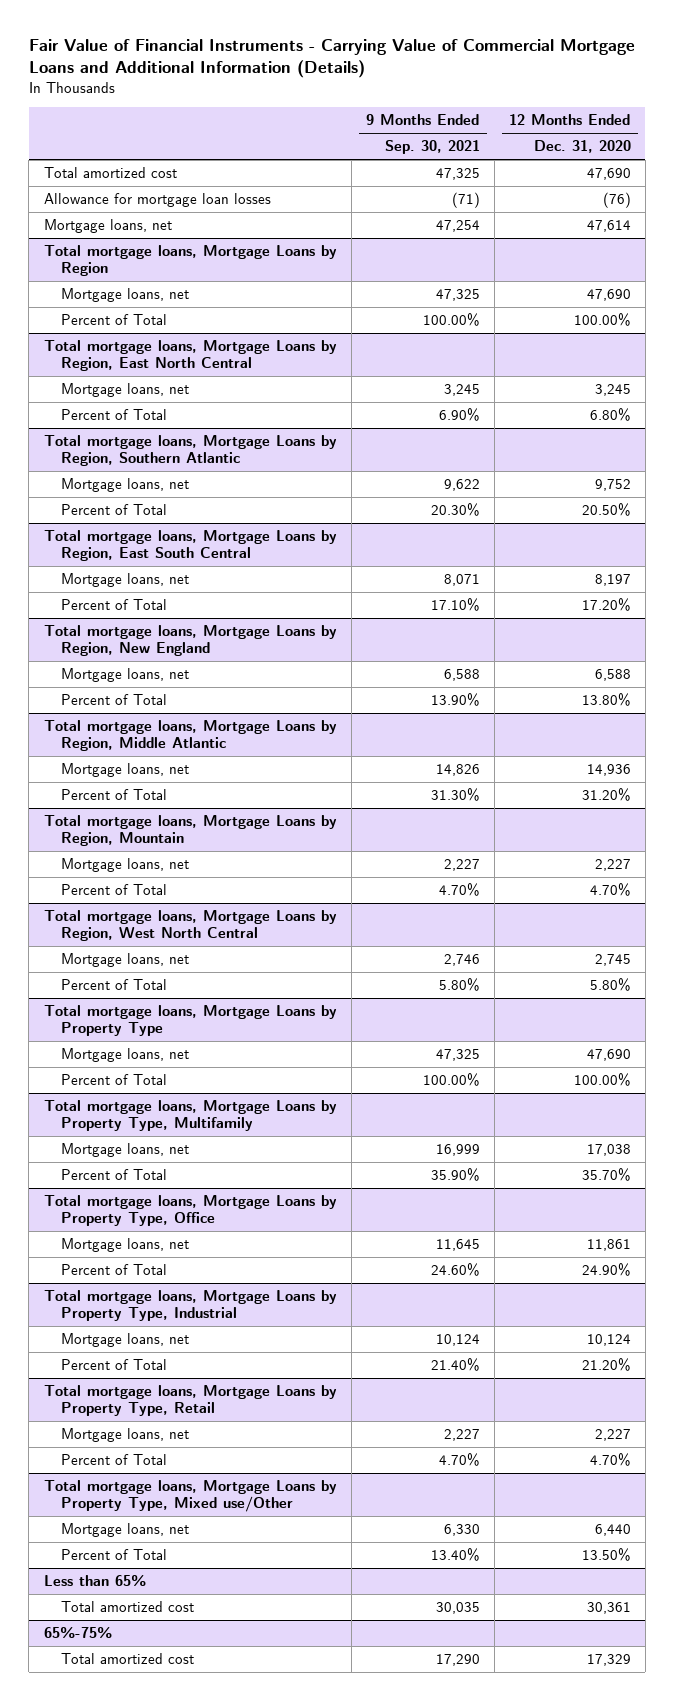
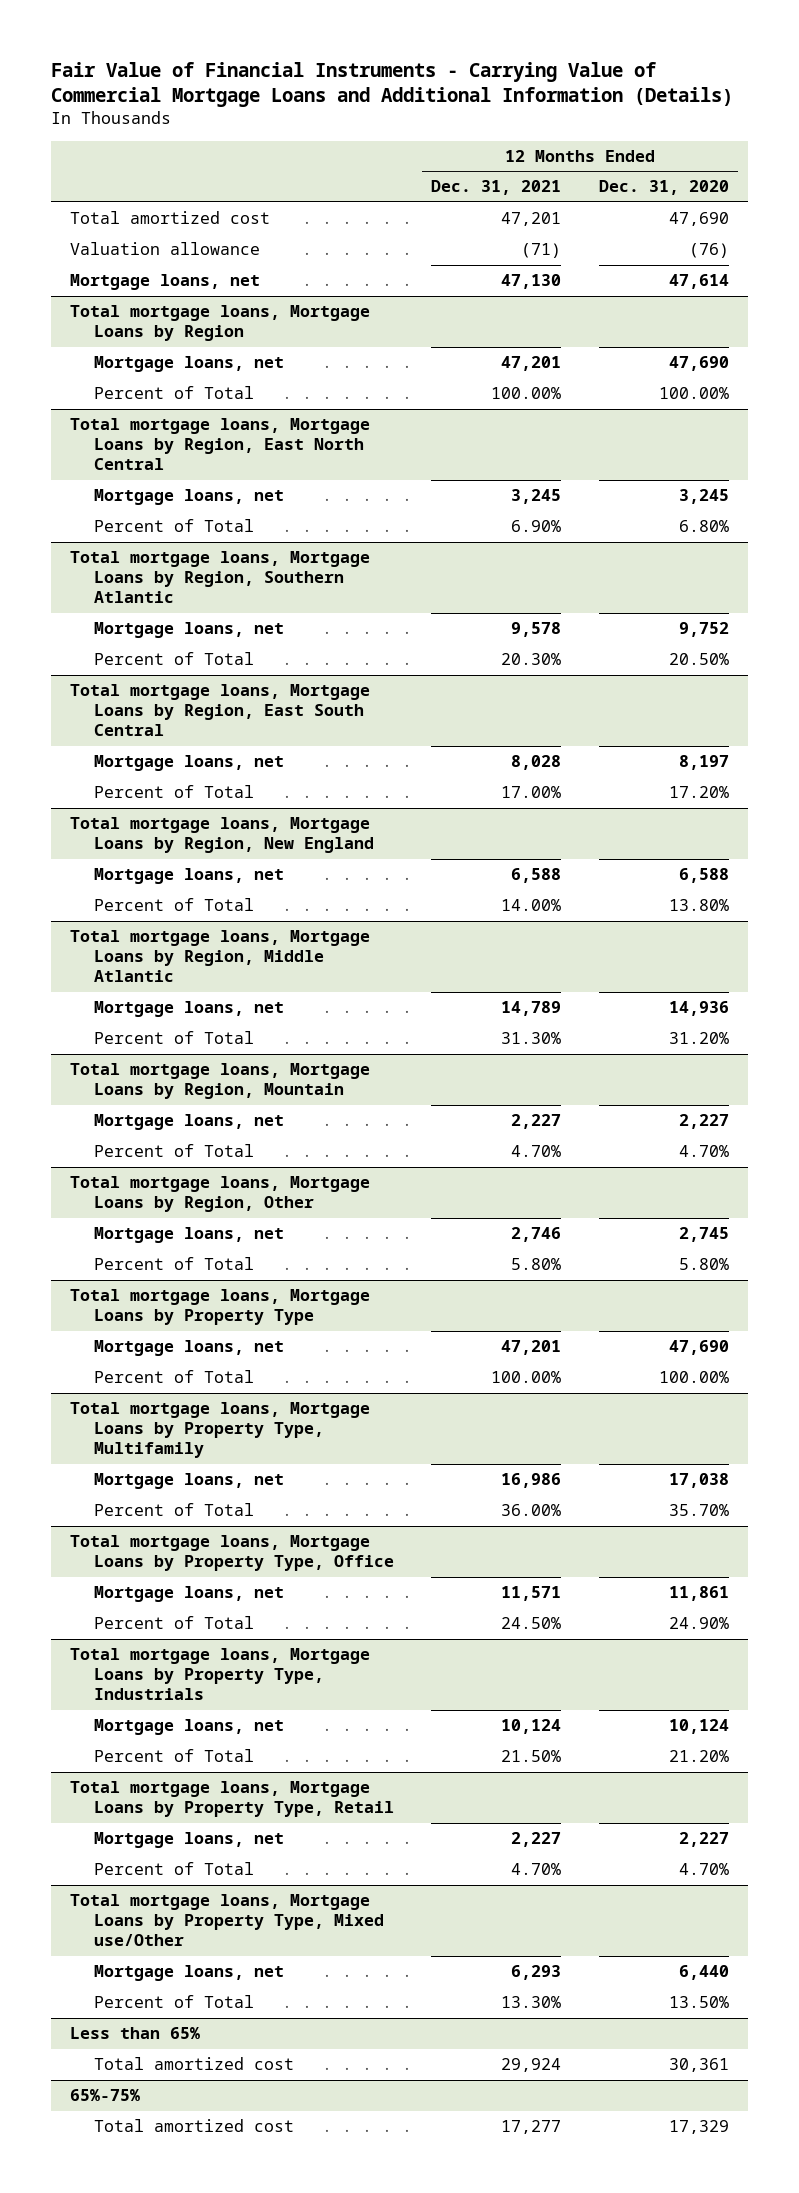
- | 9 Months Ended Sep. 30, 2021 | 12 Months Ended Dec. 31, 2020
+ | 12 Months Ended Dec. 31, 2021 | 12 Months Ended Dec. 31, 2020
- Allowance for mortgage loan losses | (71) | (76)
+ Valuation allowance | (71) | (76)
- Total mortgage loans, Mortgage Loans by Region, West North Central
+ Total mortgage loans, Mortgage Loans by Region, Other
- Total mortgage loans, Mortgage Loans by Property Type, Industrial
+ Total mortgage loans, Mortgage Loans by Property Type, Industrials

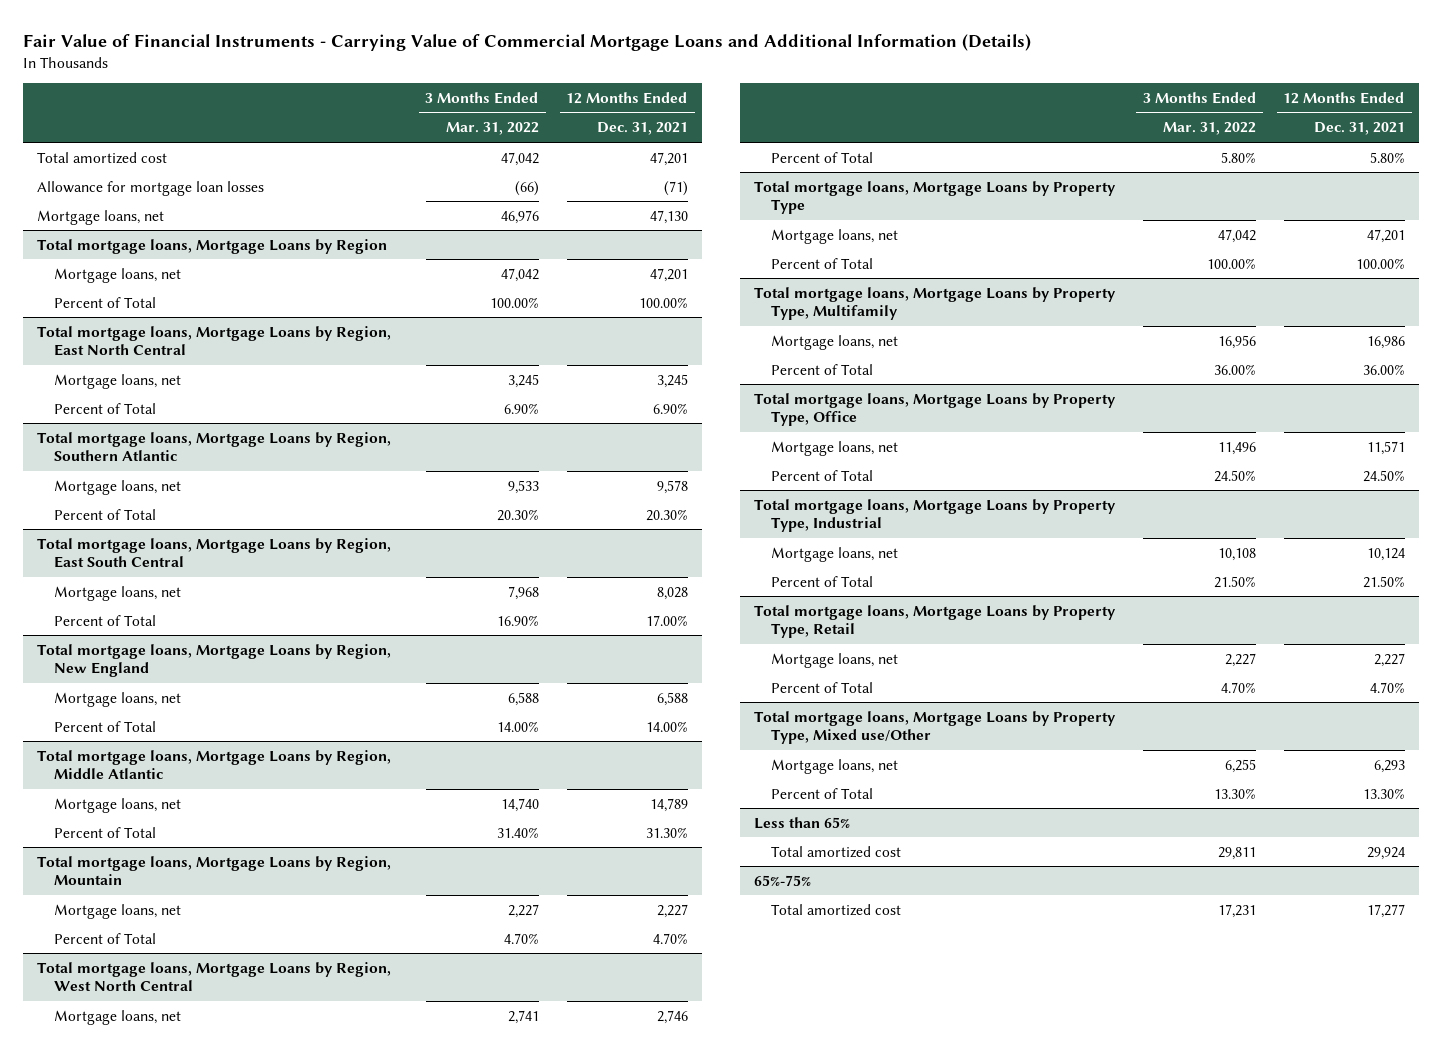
- | 12 Months Ended Dec. 31, 2021 | 12 Months Ended Dec. 31, 2020
+ | 3 Months Ended Mar. 31, 2022 | 12 Months Ended Dec. 31, 2021
- Valuation allowance | (71) | (76)
+ Allowance for mortgage loan losses | (66) | (71)
- Total mortgage loans, Mortgage Loans by Region, Other
+ Total mortgage loans, Mortgage Loans by Region, West North Central
- Total mortgage loans, Mortgage Loans by Property Type, Industrials
+ Total mortgage loans, Mortgage Loans by Property Type, Industrial

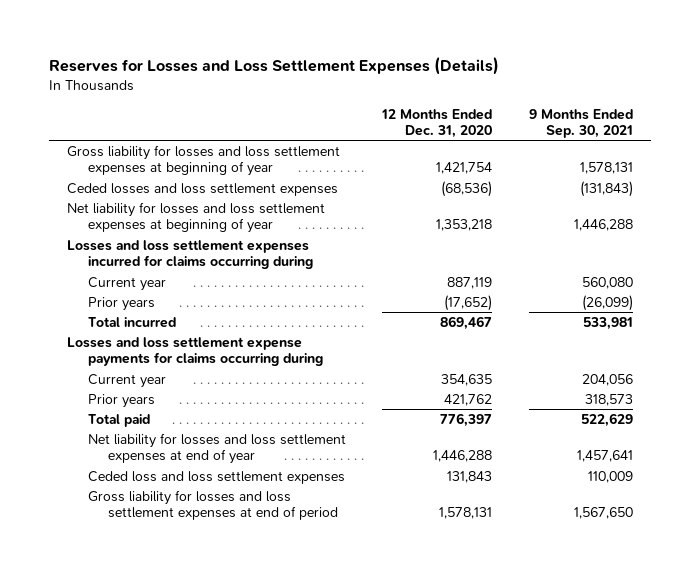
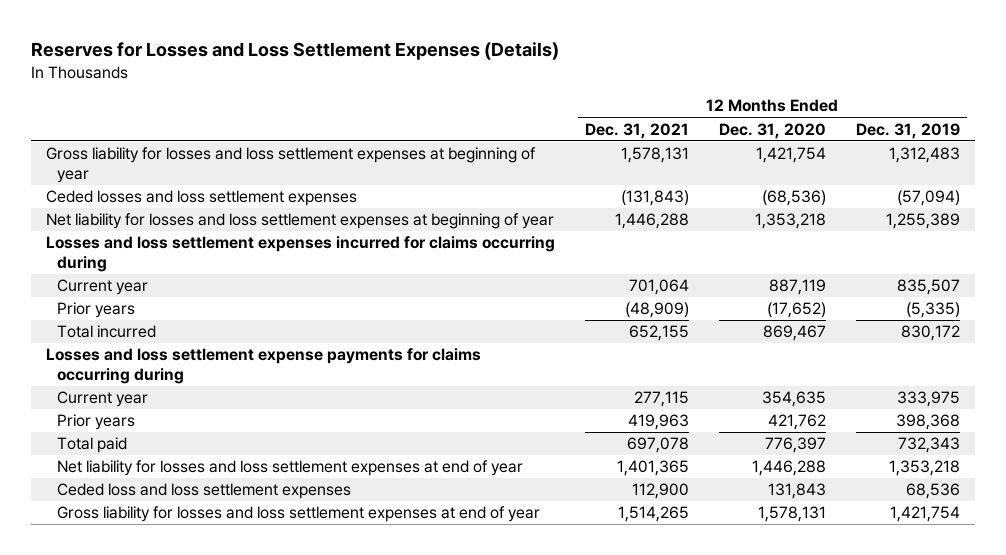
- | 12 Months Ended Dec. 31, 2020 | 9 Months Ended Sep. 30, 2021
+ | 12 Months Ended Dec. 31, 2021 | 12 Months Ended Dec. 31, 2020 | 12 Months Ended Dec. 31, 2019
- Gross liability for losses and loss settlement expenses at end of period | 1,578,131 | 1,567,650
+ Gross liability for losses and loss settlement expenses at end of year | 1,514,265 | 1,578,131 | 1,421,754

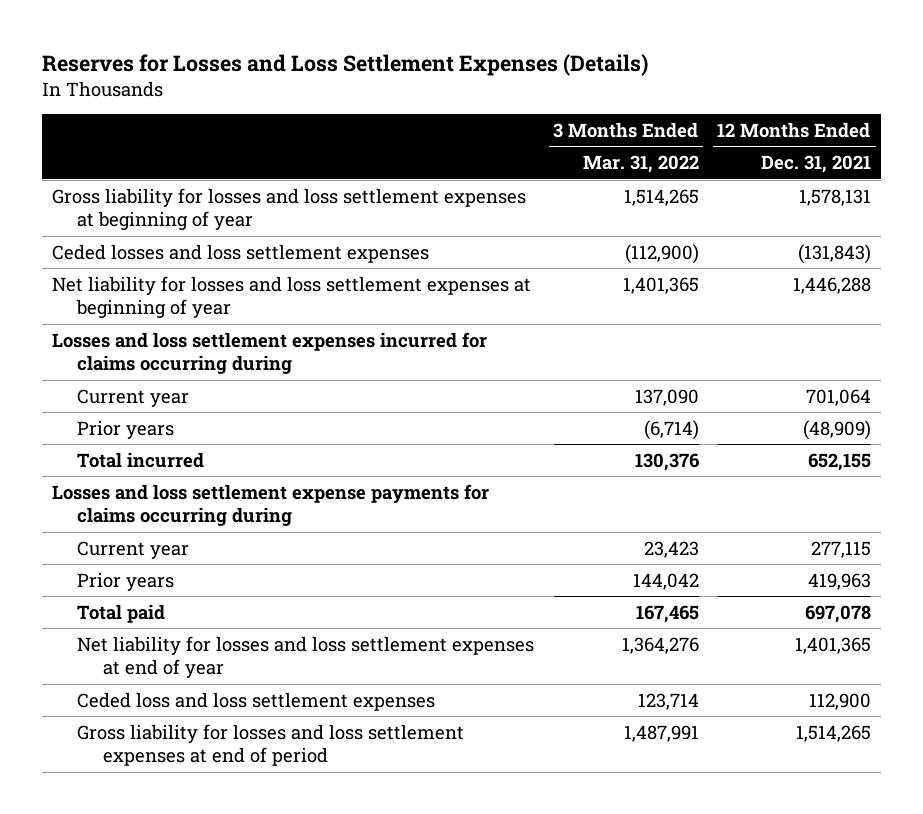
- | 12 Months Ended Dec. 31, 2021 | 12 Months Ended Dec. 31, 2020 | 12 Months Ended Dec. 31, 2019
+ | 3 Months Ended Mar. 31, 2022 | 12 Months Ended Dec. 31, 2021
- Gross liability for losses and loss settlement expenses at end of year | 1,514,265 | 1,578,131 | 1,421,754
+ Gross liability for losses and loss settlement expenses at end of period | 1,487,991 | 1,514,265

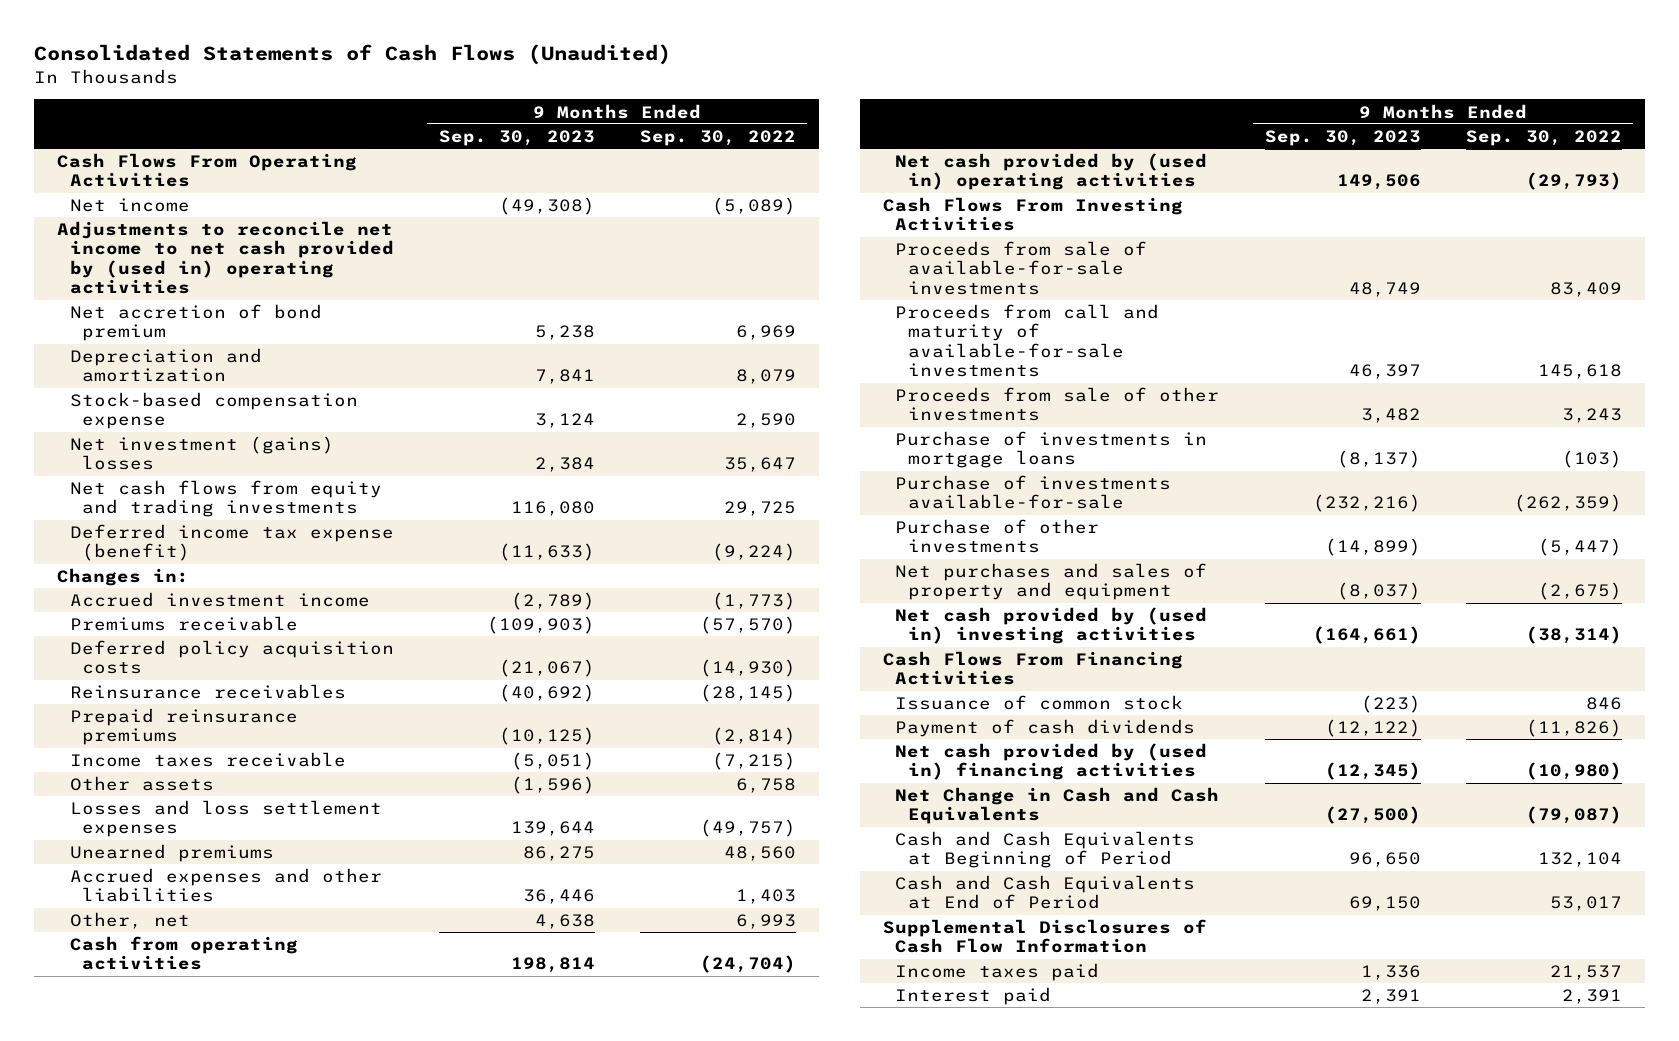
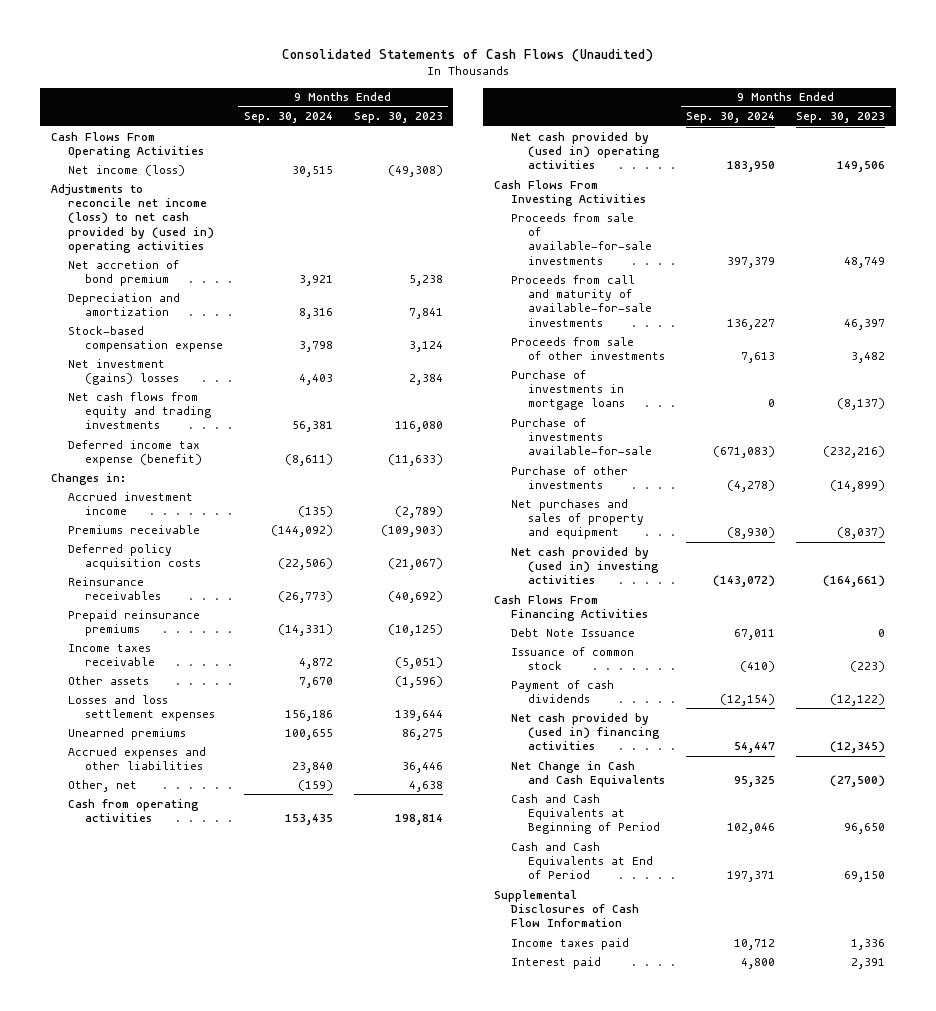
- | 9 Months Ended Sep. 30, 2023 | 9 Months Ended Sep. 30, 2022
+ | 9 Months Ended Sep. 30, 2024 | 9 Months Ended Sep. 30, 2023
- Net income | (49,308) | (5,089)
- Adjustments to reconcile net income to net cash provided by (used in) operating activities
+ Net income (loss) | 30,515 | (49,308)
+ Adjustments to reconcile net income (loss) to net cash provided by (used in) operating activities
+ Debt Note Issuance | 67,011 | 0

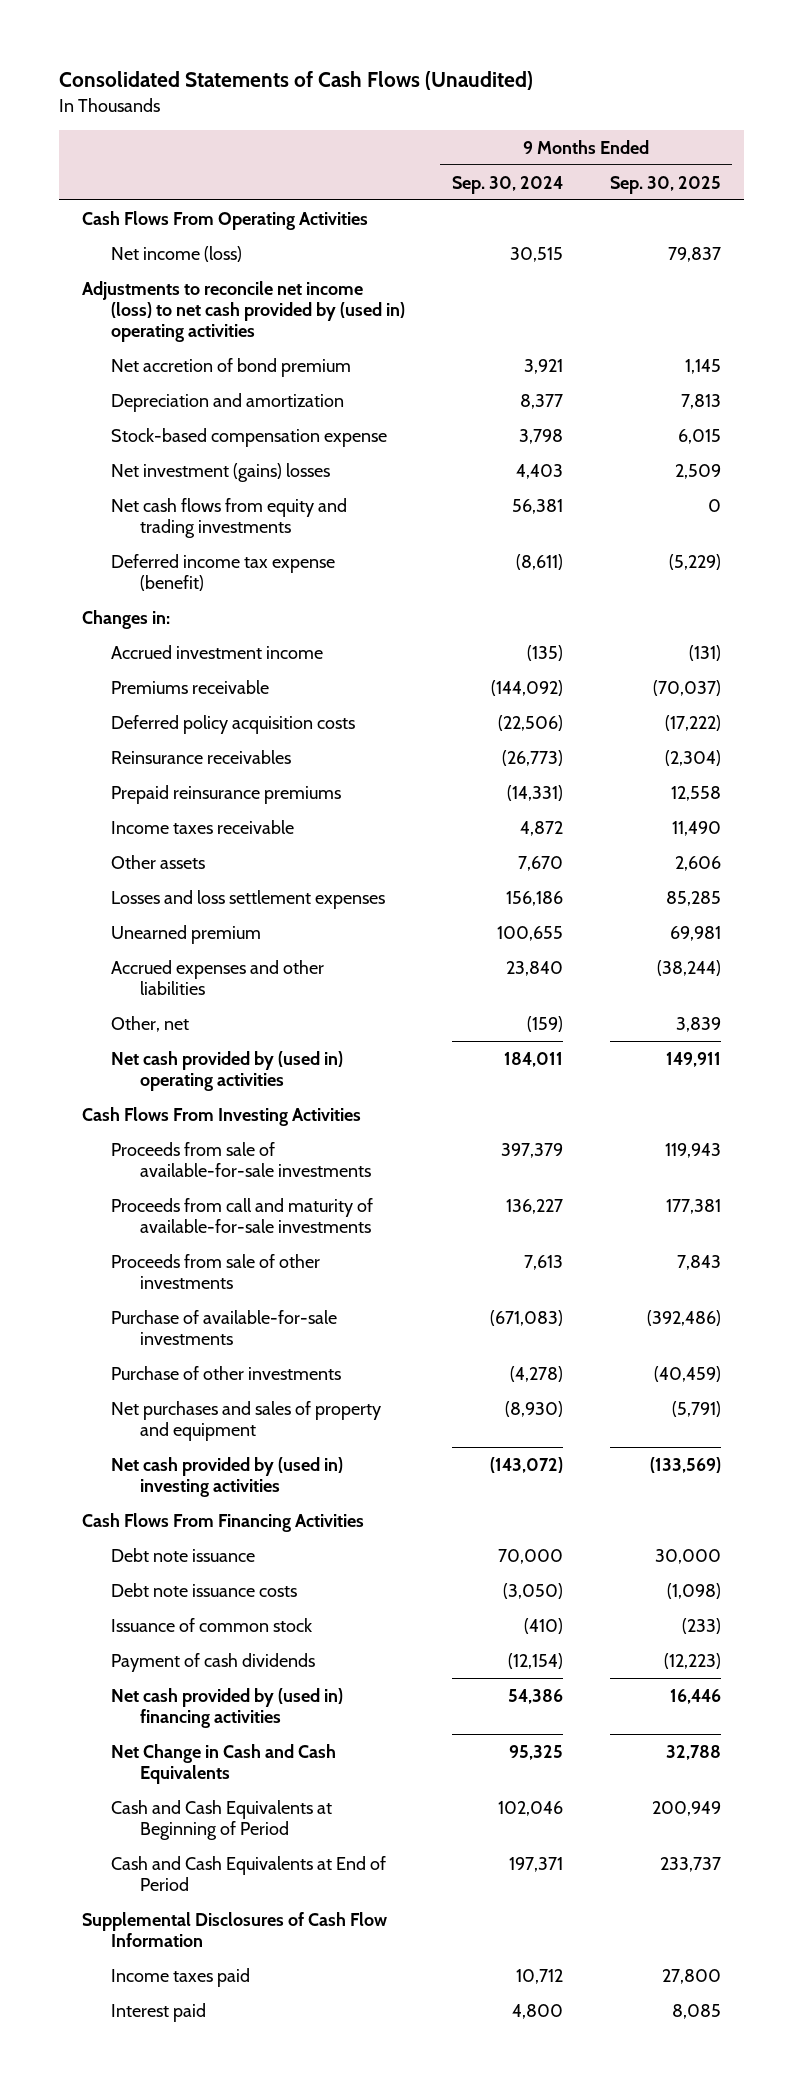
- | 9 Months Ended Sep. 30, 2024 | 9 Months Ended Sep. 30, 2023
+ | 9 Months Ended Sep. 30, 2024 | 9 Months Ended Sep. 30, 2025
- Depreciation and amortization | 8,316 | 7,841
+ Depreciation and amortization | 8,377 | 7,813
- Unearned premiums | 100,655 | 86,275
+ Unearned premium | 100,655 | 69,981
- Cash from operating activities | 153,435 | 198,814
- Net cash provided by (used in) operating activities | 183,950 | 149,506
+ Net cash provided by (used in) operating activities | 184,011 | 149,911
- Purchase of investments in mortgage loans | 0 | (8,137)
- Purchase of investments available-for-sale | (671,083) | (232,216)
+ Purchase of available-for-sale investments | (671,083) | (392,486)
- Debt Note Issuance | 67,011 | 0
+ Debt note issuance | 70,000 | 30,000
+ Debt note issuance costs | (3,050) | (1,098)
- Net cash provided by (used in) financing activities | 54,447 | (12,345)
+ Net cash provided by (used in) financing activities | 54,386 | 16,446

